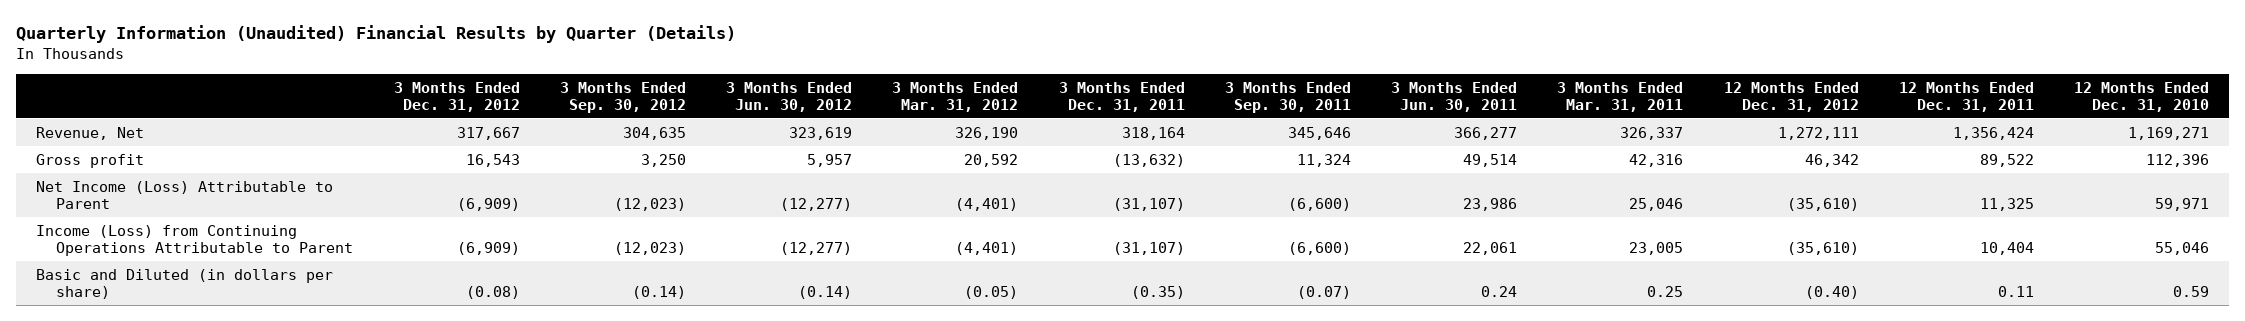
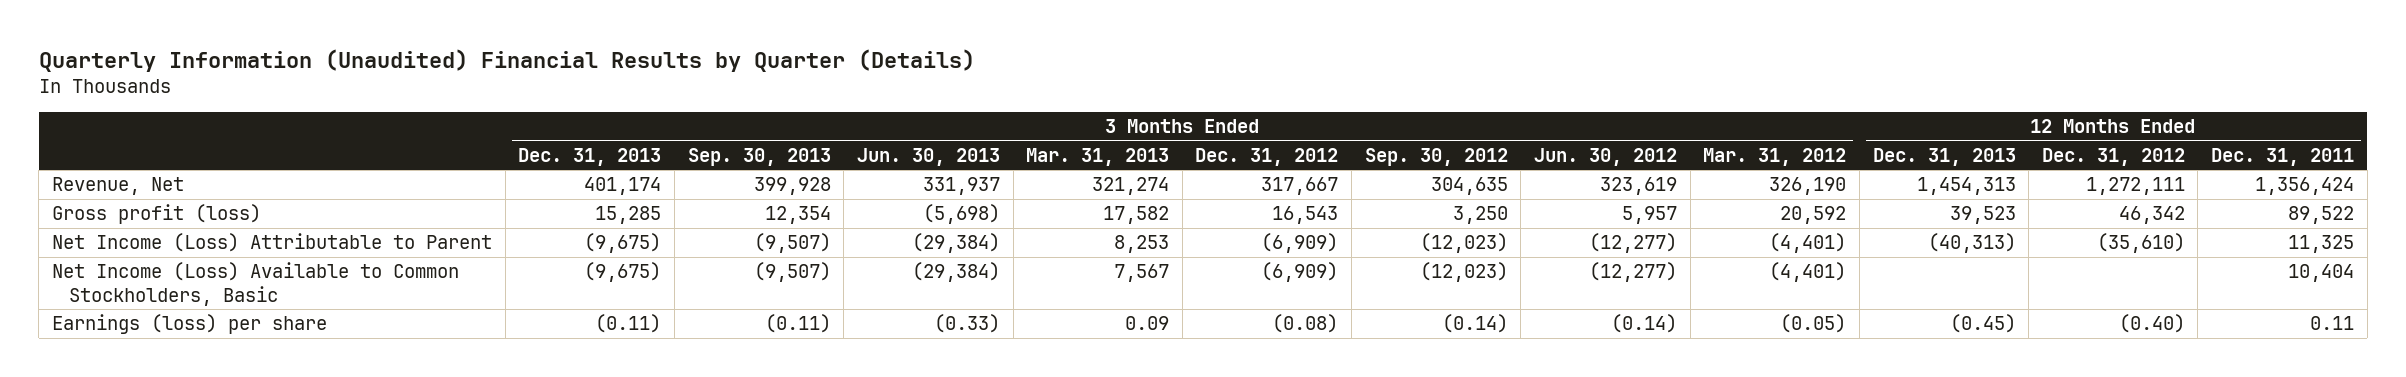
- | 3 Months Ended Dec. 31, 2012 | 3 Months Ended Sep. 30, 2012 | 3 Months Ended Jun. 30, 2012 | 3 Months Ended Mar. 31, 2012 | 3 Months Ended Dec. 31, 2011 | 3 Months Ended Sep. 30, 2011 | 3 Months Ended Jun. 30, 2011 | 3 Months Ended Mar. 31, 2011 | 12 Months Ended Dec. 31, 2012 | 12 Months Ended Dec. 31, 2011 | 12 Months Ended Dec. 31, 2010
+ | 3 Months Ended Dec. 31, 2013 | 3 Months Ended Sep. 30, 2013 | 3 Months Ended Jun. 30, 2013 | 3 Months Ended Mar. 31, 2013 | 3 Months Ended Dec. 31, 2012 | 3 Months Ended Sep. 30, 2012 | 3 Months Ended Jun. 30, 2012 | 3 Months Ended Mar. 31, 2012 | 12 Months Ended Dec. 31, 2013 | 12 Months Ended Dec. 31, 2012 | 12 Months Ended Dec. 31, 2011
- Gross profit | 16,543 | 3,250 | 5,957 | 20,592 | (13,632) | 11,324 | 49,514 | 42,316 | 46,342 | 89,522 | 112,396
+ Gross profit (loss) | 15,285 | 12,354 | (5,698) | 17,582 | 16,543 | 3,250 | 5,957 | 20,592 | 39,523 | 46,342 | 89,522
- Income (Loss) from Continuing Operations Attributable to Parent | (6,909) | (12,023) | (12,277) | (4,401) | (31,107) | (6,600) | 22,061 | 23,005 | (35,610) | 10,404 | 55,046
- Basic and Diluted (in dollars per share) | (0.08) | (0.14) | (0.14) | (0.05) | (0.35) | (0.07) | 0.24 | 0.25 | (0.40) | 0.11 | 0.59
+ Net Income (Loss) Available to Common Stockholders, Basic | (9,675) | (9,507) | (29,384) | 7,567 | (6,909) | (12,023) | (12,277) | (4,401) | | | 10,404
+ Earnings (loss) per share | (0.11) | (0.11) | (0.33) | 0.09 | (0.08) | (0.14) | (0.14) | (0.05) | (0.45) | (0.40) | 0.11

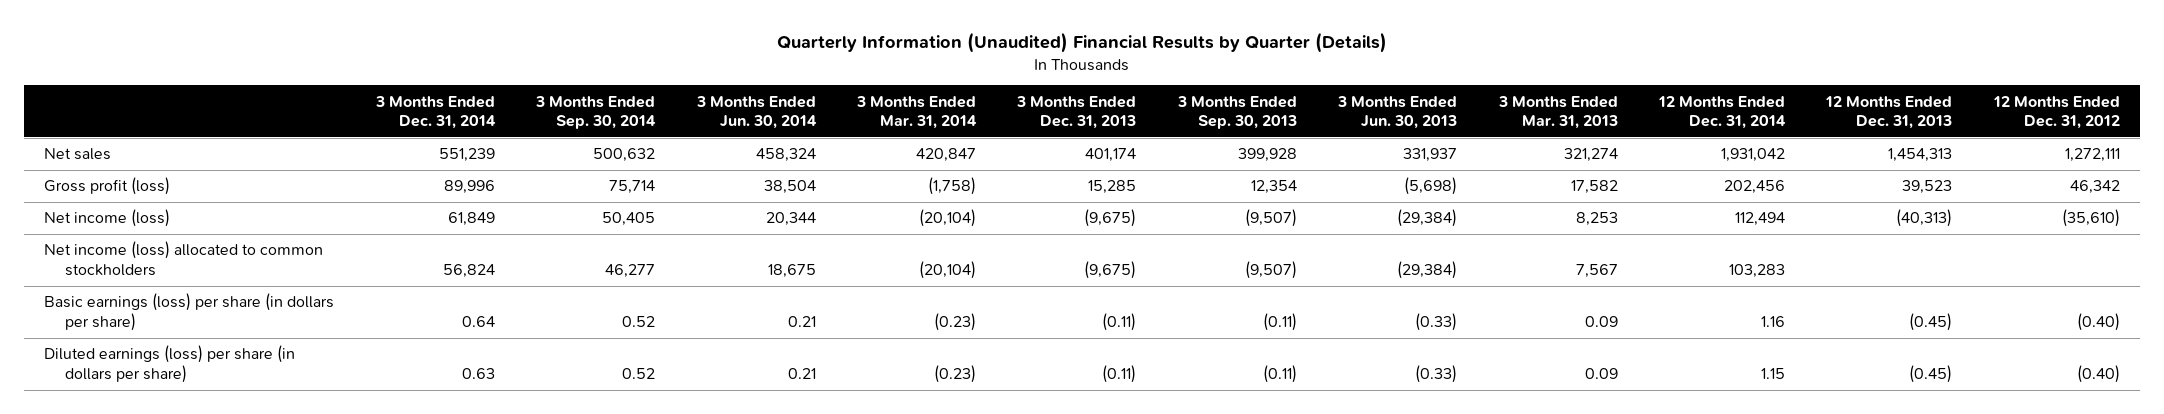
- | 3 Months Ended Dec. 31, 2013 | 3 Months Ended Sep. 30, 2013 | 3 Months Ended Jun. 30, 2013 | 3 Months Ended Mar. 31, 2013 | 3 Months Ended Dec. 31, 2012 | 3 Months Ended Sep. 30, 2012 | 3 Months Ended Jun. 30, 2012 | 3 Months Ended Mar. 31, 2012 | 12 Months Ended Dec. 31, 2013 | 12 Months Ended Dec. 31, 2012 | 12 Months Ended Dec. 31, 2011
+ | 3 Months Ended Dec. 31, 2014 | 3 Months Ended Sep. 30, 2014 | 3 Months Ended Jun. 30, 2014 | 3 Months Ended Mar. 31, 2014 | 3 Months Ended Dec. 31, 2013 | 3 Months Ended Sep. 30, 2013 | 3 Months Ended Jun. 30, 2013 | 3 Months Ended Mar. 31, 2013 | 12 Months Ended Dec. 31, 2014 | 12 Months Ended Dec. 31, 2013 | 12 Months Ended Dec. 31, 2012
- Revenue, Net | 401,174 | 399,928 | 331,937 | 321,274 | 317,667 | 304,635 | 323,619 | 326,190 | 1,454,313 | 1,272,111 | 1,356,424
+ Net sales | 551,239 | 500,632 | 458,324 | 420,847 | 401,174 | 399,928 | 331,937 | 321,274 | 1,931,042 | 1,454,313 | 1,272,111
- Net Income (Loss) Attributable to Parent | (9,675) | (9,507) | (29,384) | 8,253 | (6,909) | (12,023) | (12,277) | (4,401) | (40,313) | (35,610) | 11,325
- Net Income (Loss) Available to Common Stockholders, Basic | (9,675) | (9,507) | (29,384) | 7,567 | (6,909) | (12,023) | (12,277) | (4,401) | | | 10,404
- Earnings (loss) per share | (0.11) | (0.11) | (0.33) | 0.09 | (0.08) | (0.14) | (0.14) | (0.05) | (0.45) | (0.40) | 0.11
+ Net income (loss) | 61,849 | 50,405 | 20,344 | (20,104) | (9,675) | (9,507) | (29,384) | 8,253 | 112,494 | (40,313) | (35,610)
+ Net income (loss) allocated to common stockholders | 56,824 | 46,277 | 18,675 | (20,104) | (9,675) | (9,507) | (29,384) | 7,567 | 103,283 | |
+ Basic earnings (loss) per share (in dollars per share) | 0.64 | 0.52 | 0.21 | (0.23) | (0.11) | (0.11) | (0.33) | 0.09 | 1.16 | (0.45) | (0.40)
+ Diluted earnings (loss) per share (in dollars per share) | 0.63 | 0.52 | 0.21 | (0.23) | (0.11) | (0.11) | (0.33) | 0.09 | 1.15 | (0.45) | (0.40)

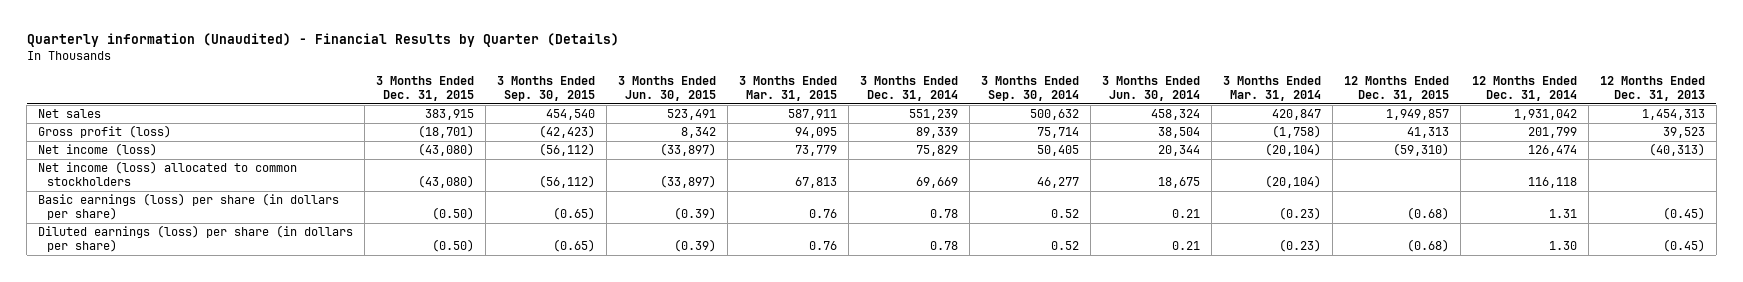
- Quarterly Information (Unaudited) Financial Results by Quarter (Details)
+ Quarterly information (Unaudited) - Financial Results by Quarter (Details)
- | 3 Months Ended Dec. 31, 2014 | 3 Months Ended Sep. 30, 2014 | 3 Months Ended Jun. 30, 2014 | 3 Months Ended Mar. 31, 2014 | 3 Months Ended Dec. 31, 2013 | 3 Months Ended Sep. 30, 2013 | 3 Months Ended Jun. 30, 2013 | 3 Months Ended Mar. 31, 2013 | 12 Months Ended Dec. 31, 2014 | 12 Months Ended Dec. 31, 2013 | 12 Months Ended Dec. 31, 2012
+ | 3 Months Ended Dec. 31, 2015 | 3 Months Ended Sep. 30, 2015 | 3 Months Ended Jun. 30, 2015 | 3 Months Ended Mar. 31, 2015 | 3 Months Ended Dec. 31, 2014 | 3 Months Ended Sep. 30, 2014 | 3 Months Ended Jun. 30, 2014 | 3 Months Ended Mar. 31, 2014 | 12 Months Ended Dec. 31, 2015 | 12 Months Ended Dec. 31, 2014 | 12 Months Ended Dec. 31, 2013
- Gross profit (loss) | 89,996 | 75,714 | 38,504 | (1,758) | 15,285 | 12,354 | (5,698) | 17,582 | 202,456 | 39,523 | 46,342
- Net income (loss) | 61,849 | 50,405 | 20,344 | (20,104) | (9,675) | (9,507) | (29,384) | 8,253 | 112,494 | (40,313) | (35,610)
- Net income (loss) allocated to common stockholders | 56,824 | 46,277 | 18,675 | (20,104) | (9,675) | (9,507) | (29,384) | 7,567 | 103,283 | |
- Basic earnings (loss) per share (in dollars per share) | 0.64 | 0.52 | 0.21 | (0.23) | (0.11) | (0.11) | (0.33) | 0.09 | 1.16 | (0.45) | (0.40)
- Diluted earnings (loss) per share (in dollars per share) | 0.63 | 0.52 | 0.21 | (0.23) | (0.11) | (0.11) | (0.33) | 0.09 | 1.15 | (0.45) | (0.40)
+ Gross profit (loss) | (18,701) | (42,423) | 8,342 | 94,095 | 89,339 | 75,714 | 38,504 | (1,758) | 41,313 | 201,799 | 39,523
+ Net income (loss) | (43,080) | (56,112) | (33,897) | 73,779 | 75,829 | 50,405 | 20,344 | (20,104) | (59,310) | 126,474 | (40,313)
+ Net income (loss) allocated to common stockholders | (43,080) | (56,112) | (33,897) | 67,813 | 69,669 | 46,277 | 18,675 | (20,104) | | 116,118 |
+ Basic earnings (loss) per share (in dollars per share) | (0.50) | (0.65) | (0.39) | 0.76 | 0.78 | 0.52 | 0.21 | (0.23) | (0.68) | 1.31 | (0.45)
+ Diluted earnings (loss) per share (in dollars per share) | (0.50) | (0.65) | (0.39) | 0.76 | 0.78 | 0.52 | 0.21 | (0.23) | (0.68) | 1.30 | (0.45)

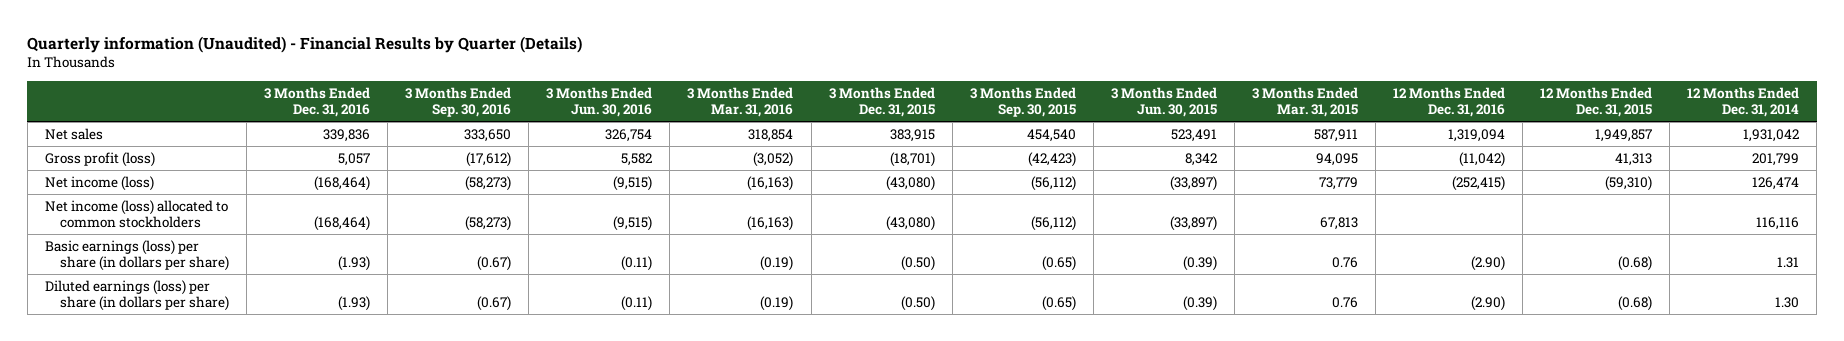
- | 3 Months Ended Dec. 31, 2015 | 3 Months Ended Sep. 30, 2015 | 3 Months Ended Jun. 30, 2015 | 3 Months Ended Mar. 31, 2015 | 3 Months Ended Dec. 31, 2014 | 3 Months Ended Sep. 30, 2014 | 3 Months Ended Jun. 30, 2014 | 3 Months Ended Mar. 31, 2014 | 12 Months Ended Dec. 31, 2015 | 12 Months Ended Dec. 31, 2014 | 12 Months Ended Dec. 31, 2013
+ | 3 Months Ended Dec. 31, 2016 | 3 Months Ended Sep. 30, 2016 | 3 Months Ended Jun. 30, 2016 | 3 Months Ended Mar. 31, 2016 | 3 Months Ended Dec. 31, 2015 | 3 Months Ended Sep. 30, 2015 | 3 Months Ended Jun. 30, 2015 | 3 Months Ended Mar. 31, 2015 | 12 Months Ended Dec. 31, 2016 | 12 Months Ended Dec. 31, 2015 | 12 Months Ended Dec. 31, 2014
- Net income (loss) allocated to common stockholders | (43,080) | (56,112) | (33,897) | 67,813 | 69,669 | 46,277 | 18,675 | (20,104) | | 116,118 |
+ Net income (loss) allocated to common stockholders | (168,464) | (58,273) | (9,515) | (16,163) | (43,080) | (56,112) | (33,897) | 67,813 | | | 116,116

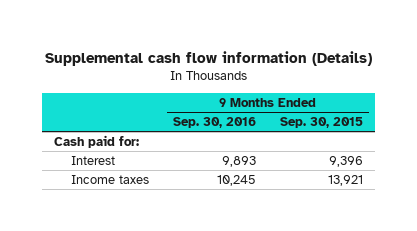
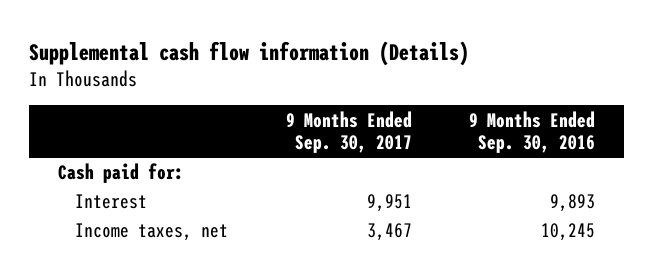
- | 9 Months Ended Sep. 30, 2016 | 9 Months Ended Sep. 30, 2015
+ | 9 Months Ended Sep. 30, 2017 | 9 Months Ended Sep. 30, 2016
- Income taxes | 10,245 | 13,921
+ Income taxes, net | 3,467 | 10,245

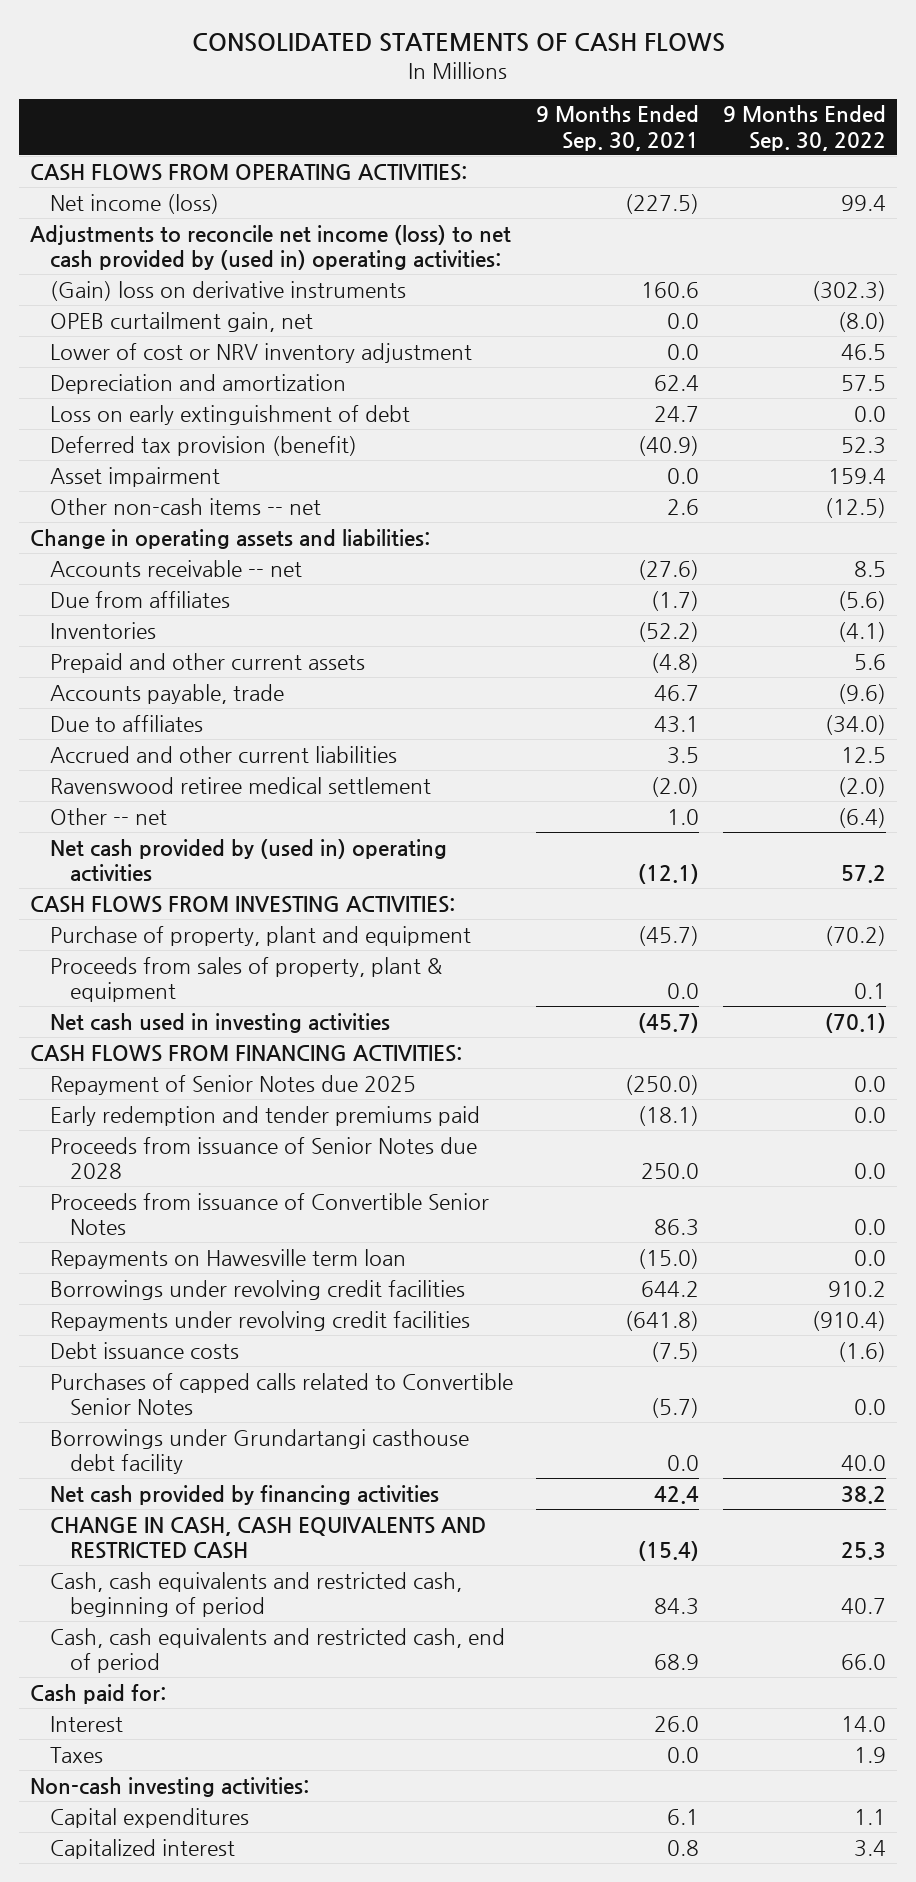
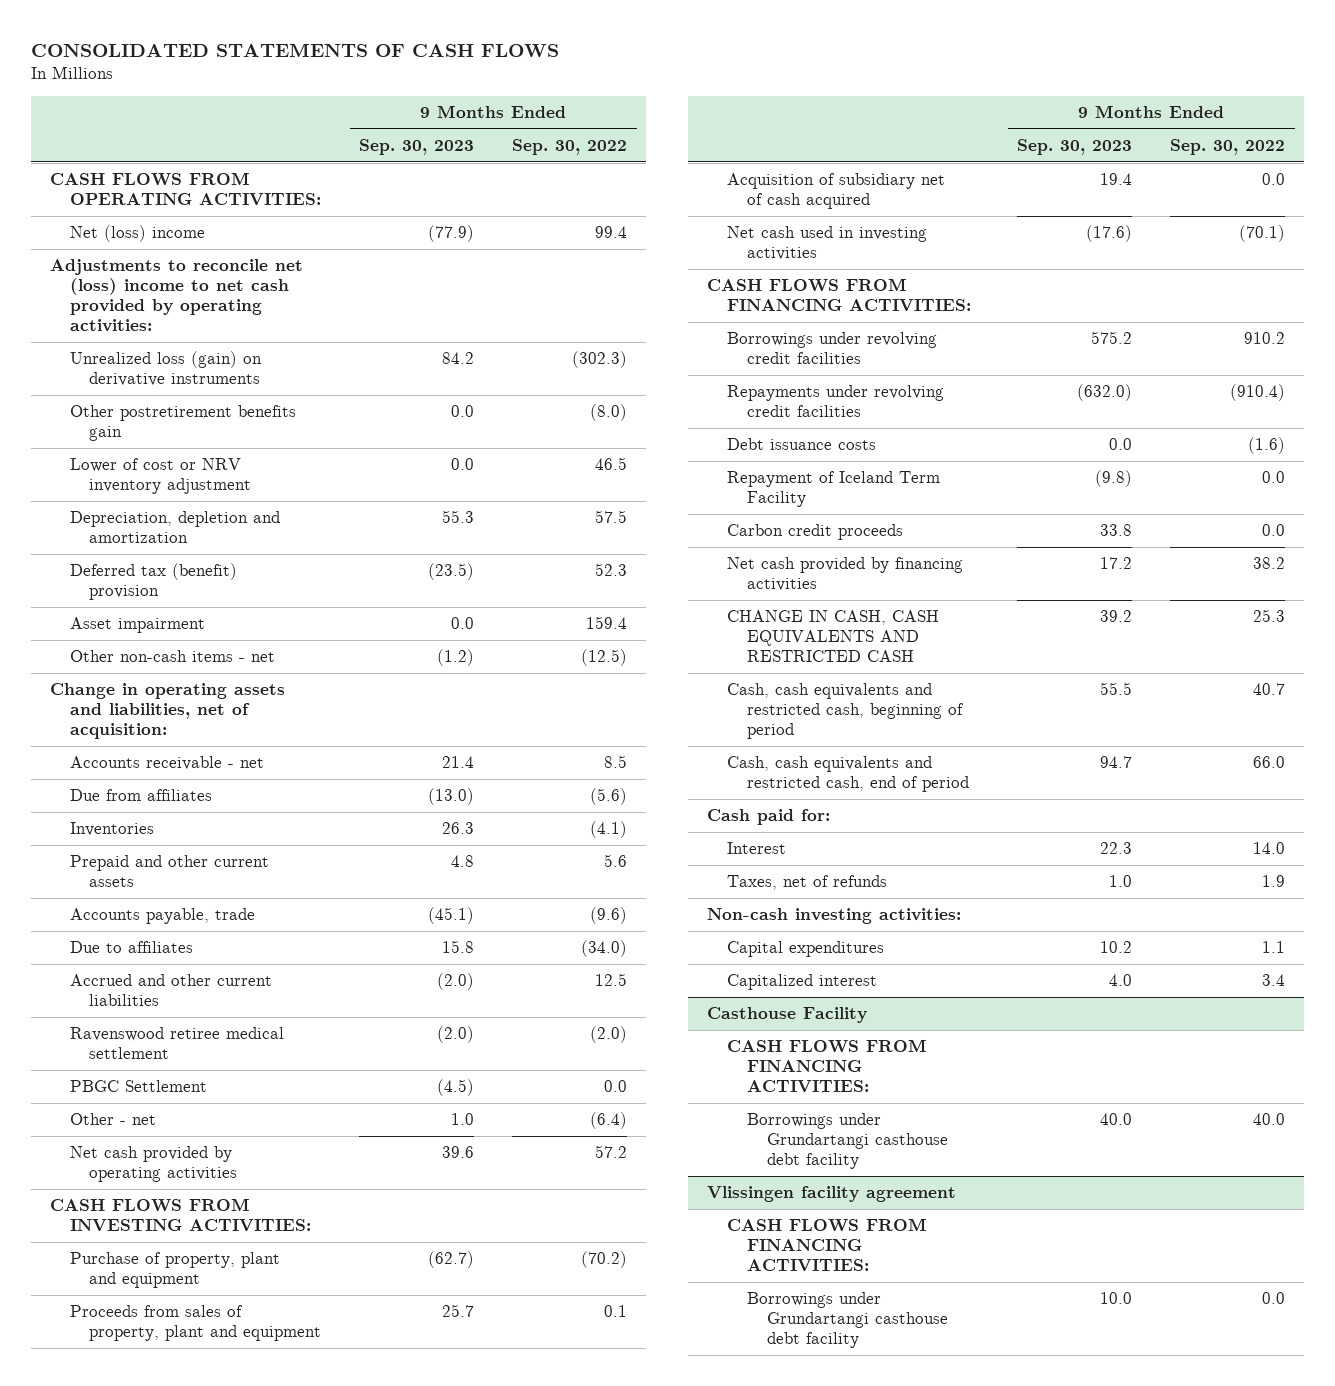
- | 9 Months Ended Sep. 30, 2021 | 9 Months Ended Sep. 30, 2022
+ | 9 Months Ended Sep. 30, 2023 | 9 Months Ended Sep. 30, 2022
- Net income (loss) | (227.5) | 99.4
- Adjustments to reconcile net income (loss) to net cash provided by (used in) operating activities:
- (Gain) loss on derivative instruments | 160.6 | (302.3)
- OPEB curtailment gain, net | 0.0 | (8.0)
+ Net (loss) income | (77.9) | 99.4
+ Adjustments to reconcile net (loss) income to net cash provided by operating activities:
+ Unrealized loss (gain) on derivative instruments | 84.2 | (302.3)
+ Other postretirement benefits gain | 0.0 | (8.0)
- Depreciation and amortization | 62.4 | 57.5
- Loss on early extinguishment of debt | 24.7 | 0.0
- Deferred tax provision (benefit) | (40.9) | 52.3
+ Depreciation, depletion and amortization | 55.3 | 57.5
+ Deferred tax (benefit) provision | (23.5) | 52.3
- Other non-cash items -- net | 2.6 | (12.5)
- Change in operating assets and liabilities:
- Accounts receivable -- net | (27.6) | 8.5
+ Other non-cash items - net | (1.2) | (12.5)
+ Change in operating assets and liabilities, net of acquisition:
+ Accounts receivable - net | 21.4 | 8.5
- Other -- net | 1.0 | (6.4)
- Net cash provided by (used in) operating activities | (12.1) | 57.2
+ PBGC Settlement | (4.5) | 0.0
+ Other - net | 1.0 | (6.4)
+ Net cash provided by operating activities | 39.6 | 57.2
- Proceeds from sales of property, plant & equipment | 0.0 | 0.1
+ Proceeds from sales of property, plant and equipment | 25.7 | 0.1
+ Acquisition of subsidiary net of cash acquired | 19.4 | 0.0
- Repayment of Senior Notes due 2025 | (250.0) | 0.0
- Early redemption and tender premiums paid | (18.1) | 0.0
- Proceeds from issuance of Senior Notes due 2028 | 250.0 | 0.0
- Proceeds from issuance of Convertible Senior Notes | 86.3 | 0.0
- Repayments on Hawesville term loan | (15.0) | 0.0
- Purchases of capped calls related to Convertible Senior Notes | (5.7) | 0.0
- Borrowings under Grundartangi casthouse debt facility | 0.0 | 40.0
+ Repayment of Iceland Term Facility | (9.8) | 0.0
+ Carbon credit proceeds | 33.8 | 0.0
- Taxes | 0.0 | 1.9
+ Taxes, net of refunds | 1.0 | 1.9
+ Casthouse Facility
+ CASH FLOWS FROM FINANCING ACTIVITIES:
+ Borrowings under Grundartangi casthouse debt facility | 40.0 | 40.0
+ Vlissingen facility agreement
+ CASH FLOWS FROM FINANCING ACTIVITIES:
+ Borrowings under Grundartangi casthouse debt facility | 10.0 | 0.0

